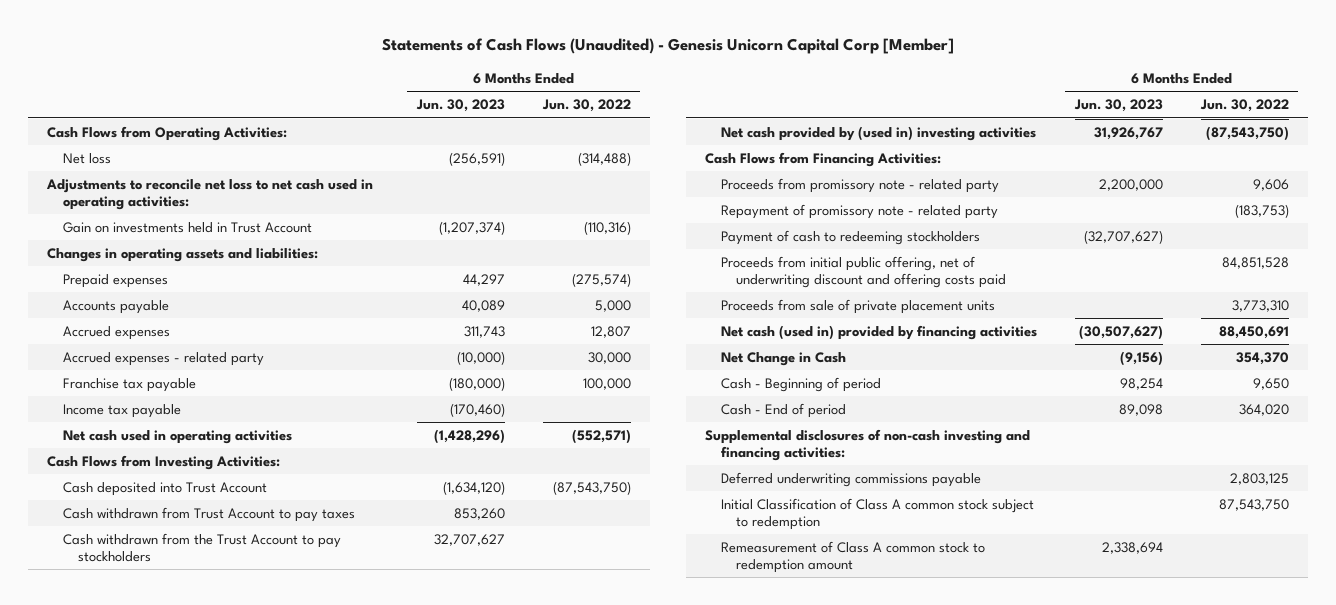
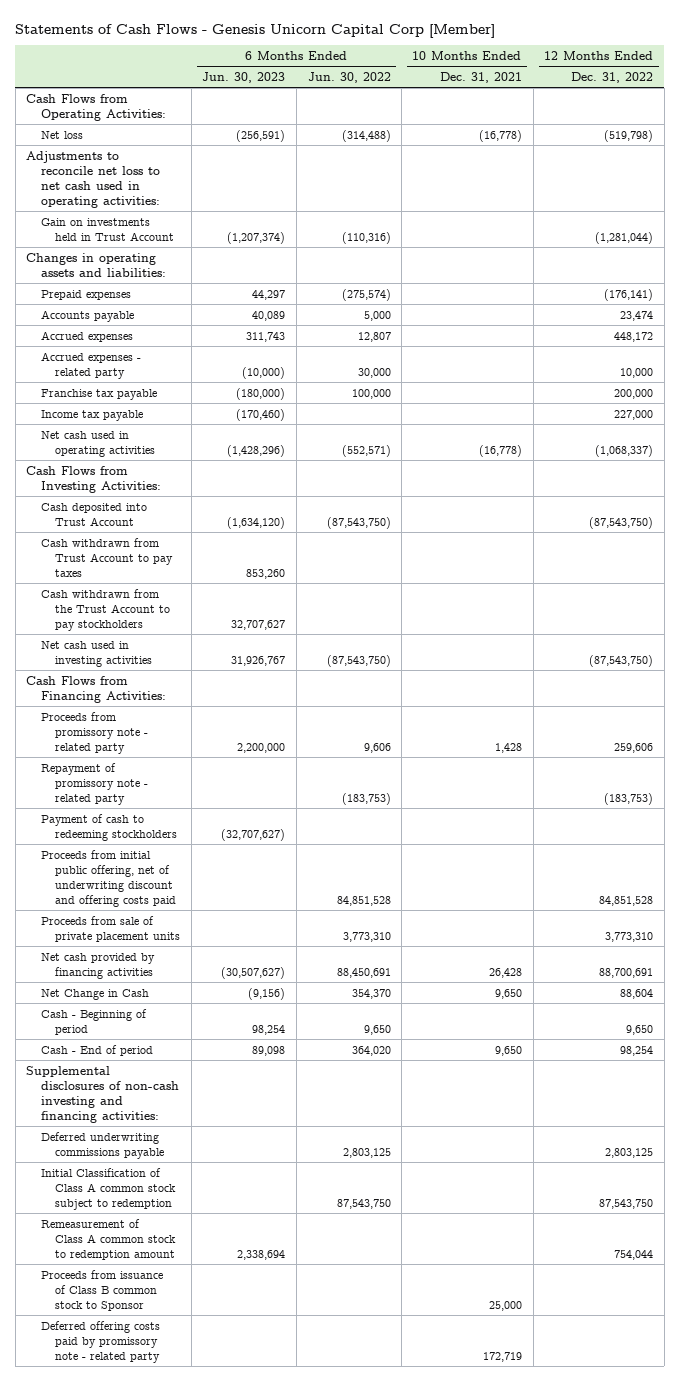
- Statements of Cash Flows (Unaudited) - Genesis Unicorn Capital Corp [Member]
+ Statements of Cash Flows - Genesis Unicorn Capital Corp [Member]
- | 6 Months Ended Jun. 30, 2023 | 6 Months Ended Jun. 30, 2022
+ | 6 Months Ended Jun. 30, 2023 | 6 Months Ended Jun. 30, 2022 | 10 Months Ended Dec. 31, 2021 | 12 Months Ended Dec. 31, 2022
- Net cash provided by (used in) investing activities | 31,926,767 | (87,543,750)
+ Net cash used in investing activities | 31,926,767 | (87,543,750) | | (87,543,750)
- Net cash (used in) provided by financing activities | (30,507,627) | 88,450,691
+ Net cash provided by financing activities | (30,507,627) | 88,450,691 | 26,428 | 88,700,691
+ Proceeds from issuance of Class B common stock to Sponsor | | | 25,000 |
+ Deferred offering costs paid by promissory note - related party | | | 172,719 |

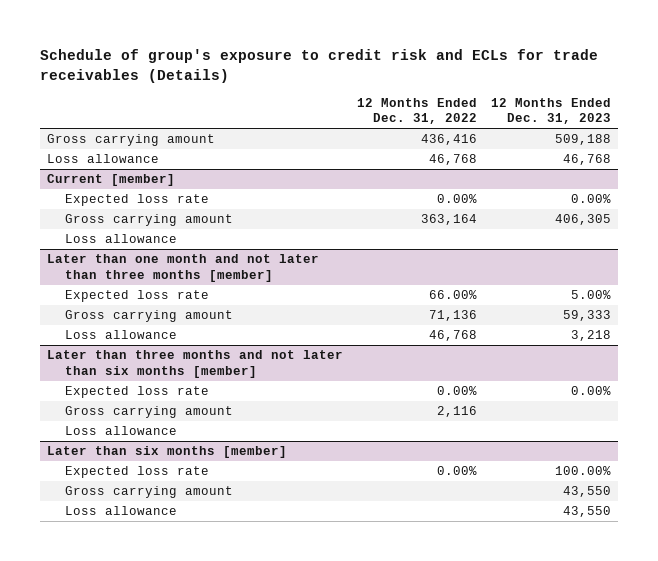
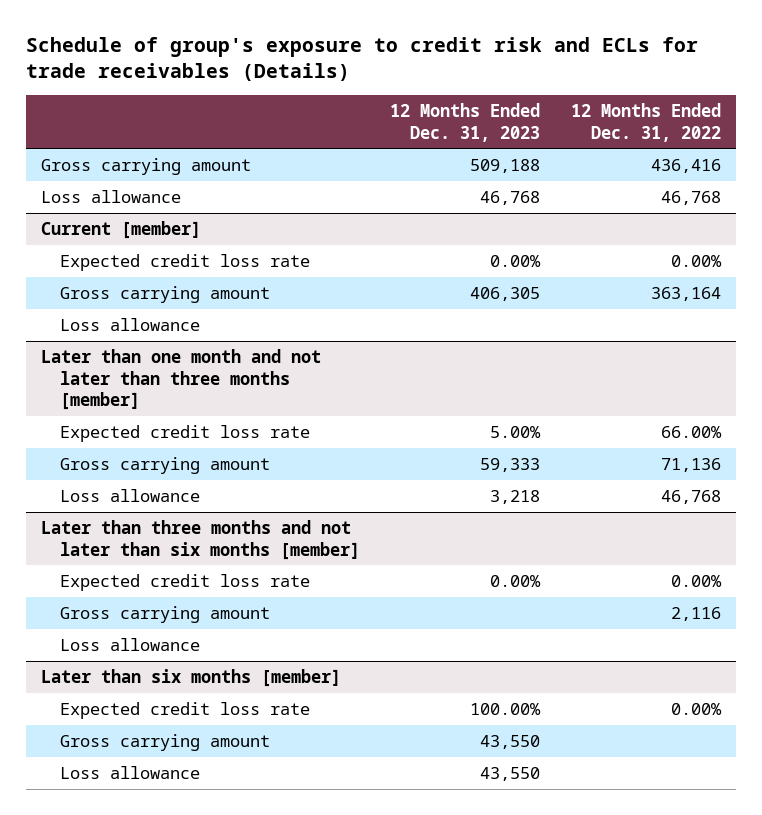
- | 12 Months Ended Dec. 31, 2022 | 12 Months Ended Dec. 31, 2023
+ | 12 Months Ended Dec. 31, 2023 | 12 Months Ended Dec. 31, 2022
@ Current [member]
- Expected loss rate | 0.00% | 0.00%
+ Expected credit loss rate | 0.00% | 0.00%
@ Later than one month and not later than three months [member]
- Expected loss rate | 66.00% | 5.00%
+ Expected credit loss rate | 5.00% | 66.00%
@ Later than three months and not later than six months [member]
- Expected loss rate | 0.00% | 0.00%
+ Expected credit loss rate | 0.00% | 0.00%
@ Later than six months [member]
- Expected loss rate | 0.00% | 100.00%
+ Expected credit loss rate | 100.00% | 0.00%

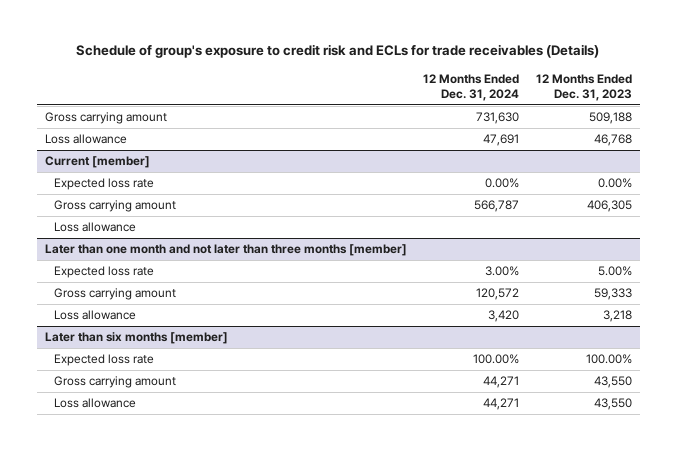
- | 12 Months Ended Dec. 31, 2023 | 12 Months Ended Dec. 31, 2022
+ | 12 Months Ended Dec. 31, 2024 | 12 Months Ended Dec. 31, 2023
@ Current [member]
- Expected credit loss rate | 0.00% | 0.00%
+ Expected loss rate | 0.00% | 0.00%
@ Later than one month and not later than three months [member]
- Expected credit loss rate | 5.00% | 66.00%
+ Expected loss rate | 3.00% | 5.00%
- Later than three months and not later than six months [member]
- Expected credit loss rate | 0.00% | 0.00%
- Gross carrying amount | | 2,116
- Loss allowance
@ Later than six months [member]
- Expected credit loss rate | 100.00% | 0.00%
+ Expected loss rate | 100.00% | 100.00%

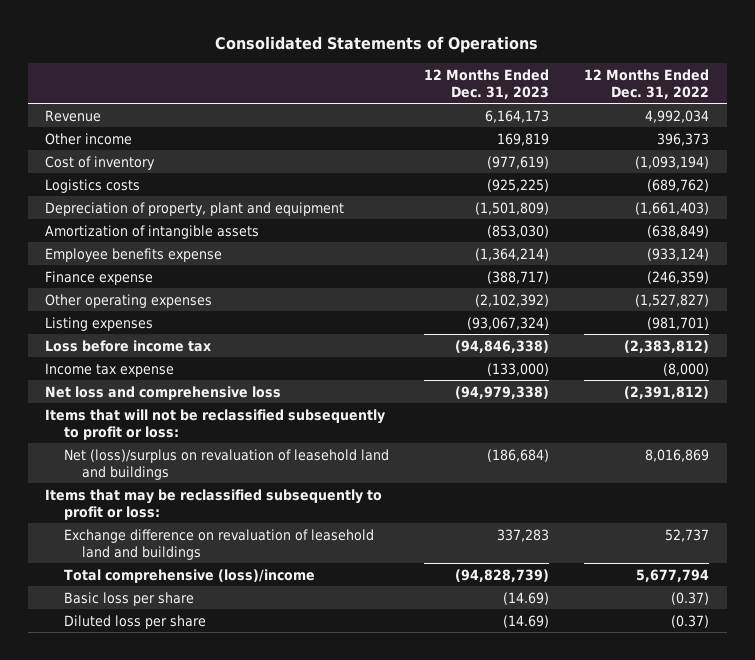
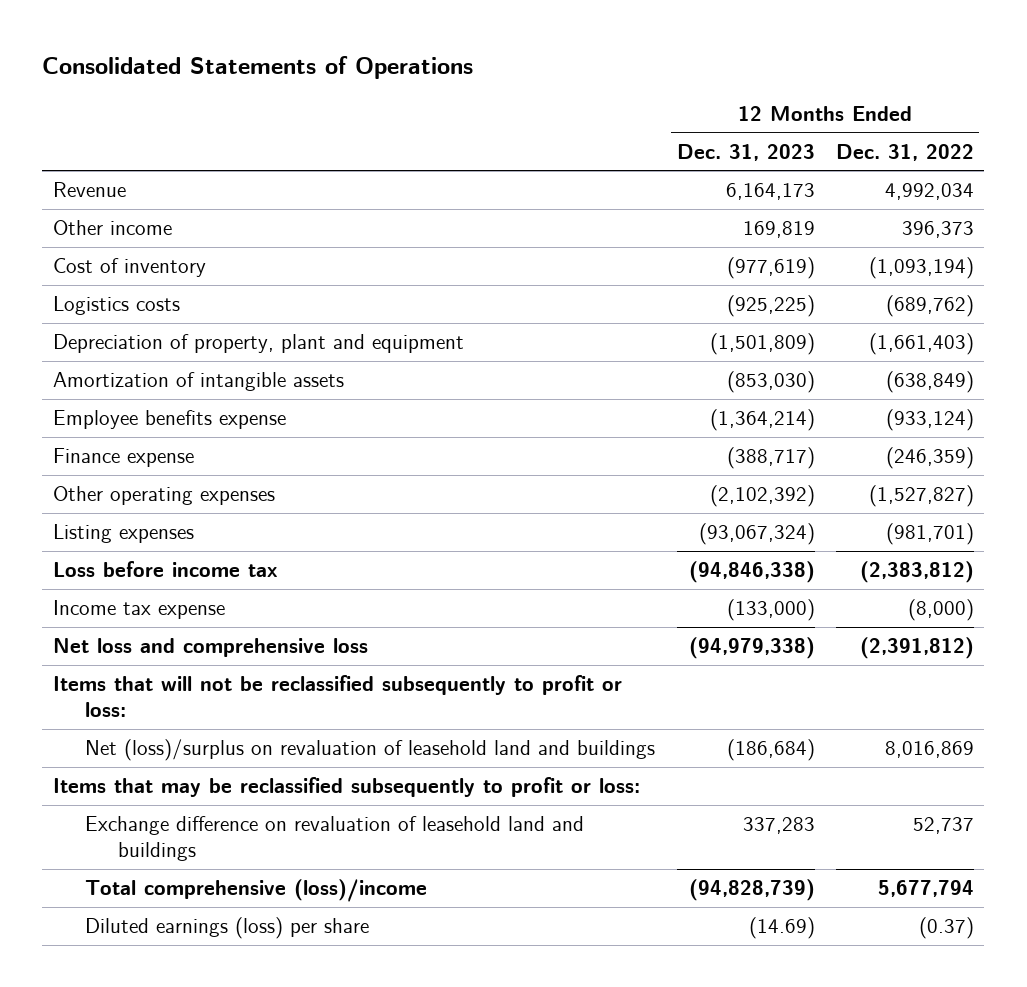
- Basic loss per share | (14.69) | (0.37)
- Diluted loss per share | (14.69) | (0.37)
+ Diluted earnings (loss) per share | (14.69) | (0.37)

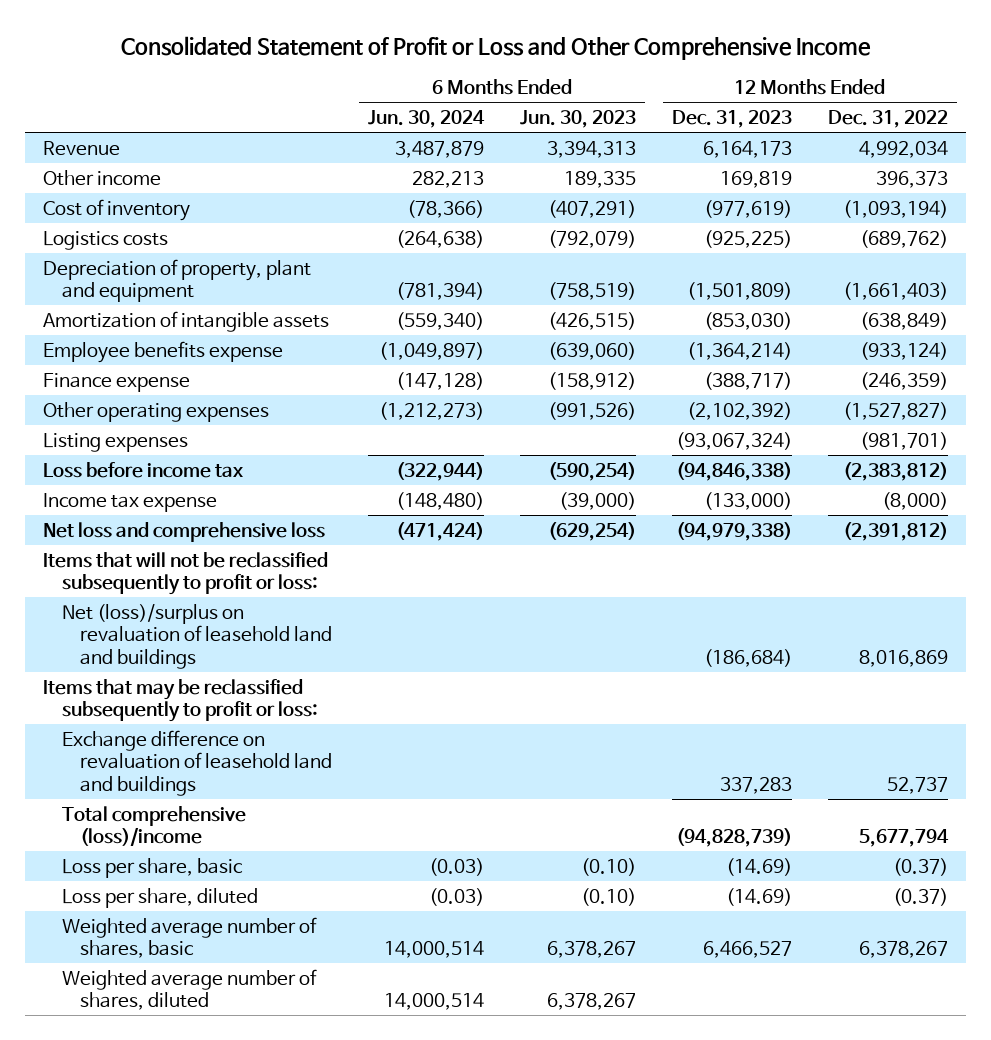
- Consolidated Statements of Operations
+ Consolidated Statement of Profit or Loss and Other Comprehensive Income
- | 12 Months Ended Dec. 31, 2023 | 12 Months Ended Dec. 31, 2022
+ | 6 Months Ended Jun. 30, 2024 | 6 Months Ended Jun. 30, 2023 | 12 Months Ended Dec. 31, 2023 | 12 Months Ended Dec. 31, 2022
- Diluted earnings (loss) per share | (14.69) | (0.37)
+ Loss per share, basic | (0.03) | (0.10) | (14.69) | (0.37)
+ Loss per share, diluted | (0.03) | (0.10) | (14.69) | (0.37)
+ Weighted average number of shares, basic | 14,000,514 | 6,378,267 | 6,466,527 | 6,378,267
+ Weighted average number of shares, diluted | 14,000,514 | 6,378,267 | |

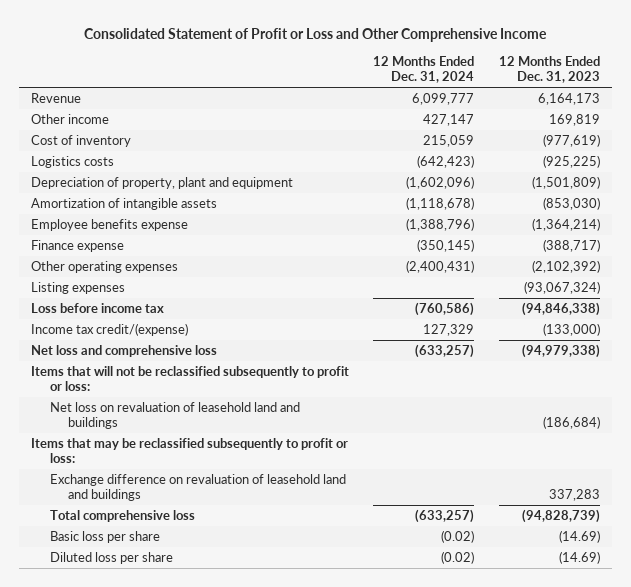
- | 6 Months Ended Jun. 30, 2024 | 6 Months Ended Jun. 30, 2023 | 12 Months Ended Dec. 31, 2023 | 12 Months Ended Dec. 31, 2022
+ | 12 Months Ended Dec. 31, 2024 | 12 Months Ended Dec. 31, 2023
- Income tax expense | (148,480) | (39,000) | (133,000) | (8,000)
+ Income tax credit/(expense) | 127,329 | (133,000)
- Net (loss)/surplus on revaluation of leasehold land and buildings | | | (186,684) | 8,016,869
+ Net loss on revaluation of leasehold land and buildings | | (186,684)
- Total comprehensive (loss)/income | | | (94,828,739) | 5,677,794
- Loss per share, basic | (0.03) | (0.10) | (14.69) | (0.37)
- Loss per share, diluted | (0.03) | (0.10) | (14.69) | (0.37)
- Weighted average number of shares, basic | 14,000,514 | 6,378,267 | 6,466,527 | 6,378,267
- Weighted average number of shares, diluted | 14,000,514 | 6,378,267 | |
+ Total comprehensive loss | (633,257) | (94,828,739)
+ Basic loss per share | (0.02) | (14.69)
+ Diluted loss per share | (0.02) | (14.69)

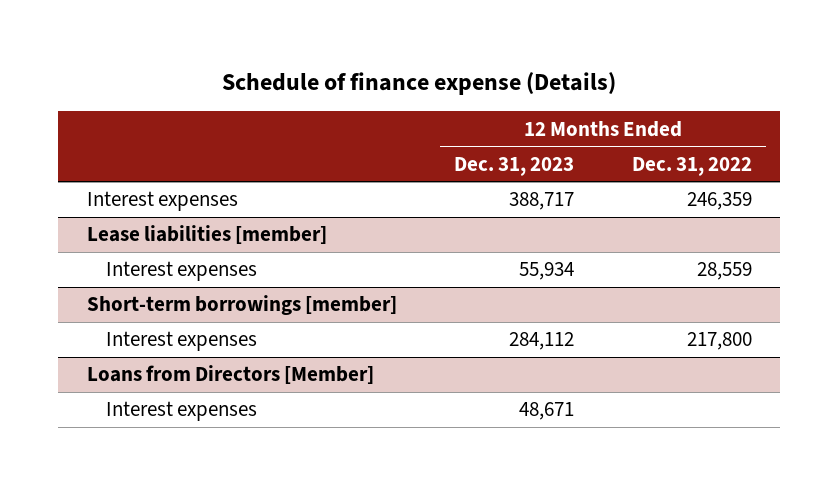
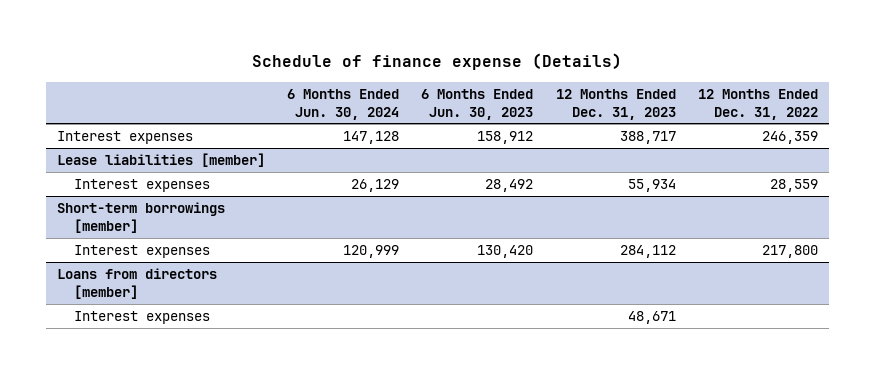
- | 12 Months Ended Dec. 31, 2023 | 12 Months Ended Dec. 31, 2022
+ | 6 Months Ended Jun. 30, 2024 | 6 Months Ended Jun. 30, 2023 | 12 Months Ended Dec. 31, 2023 | 12 Months Ended Dec. 31, 2022
- Loans from Directors [Member]
+ Loans from directors [member]

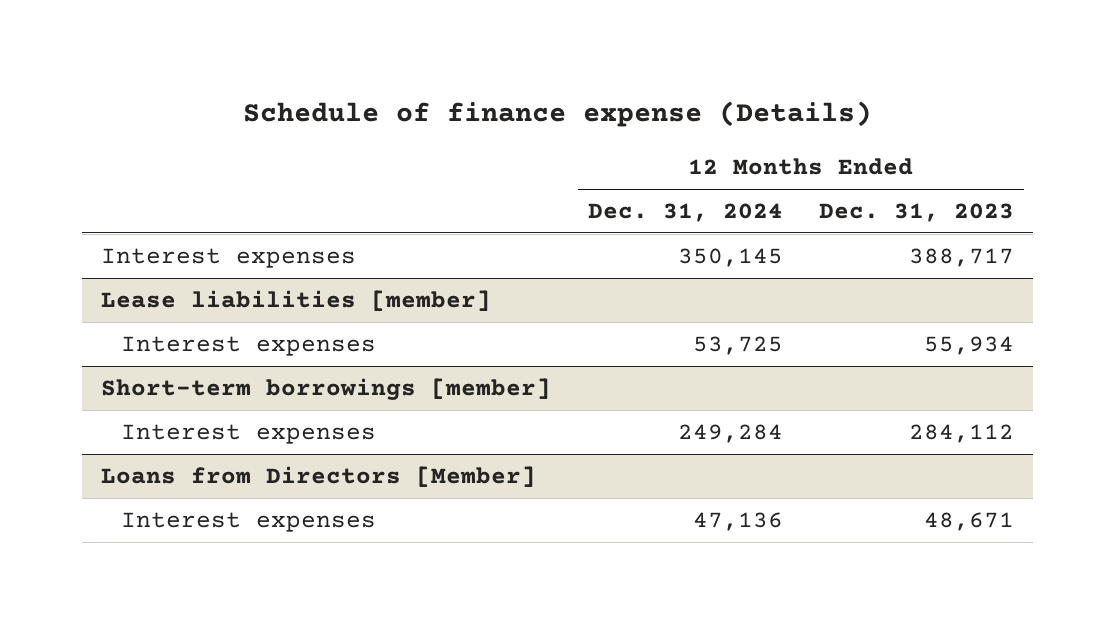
- | 6 Months Ended Jun. 30, 2024 | 6 Months Ended Jun. 30, 2023 | 12 Months Ended Dec. 31, 2023 | 12 Months Ended Dec. 31, 2022
+ | 12 Months Ended Dec. 31, 2024 | 12 Months Ended Dec. 31, 2023
- Loans from directors [member]
+ Loans from Directors [Member]

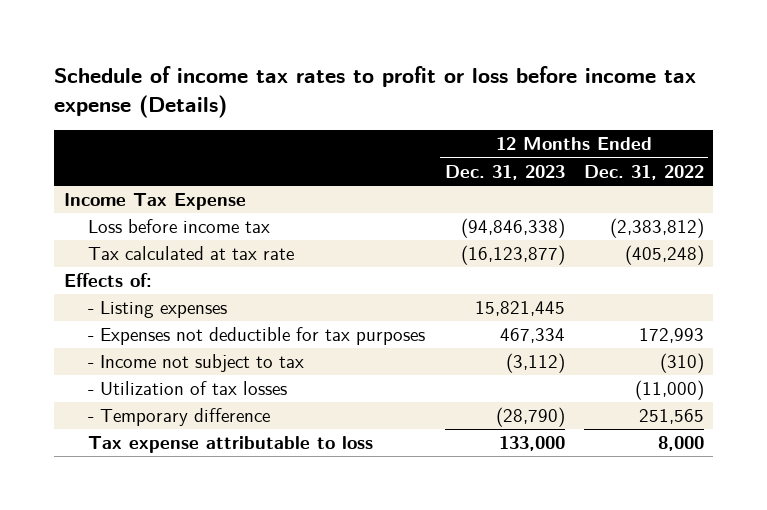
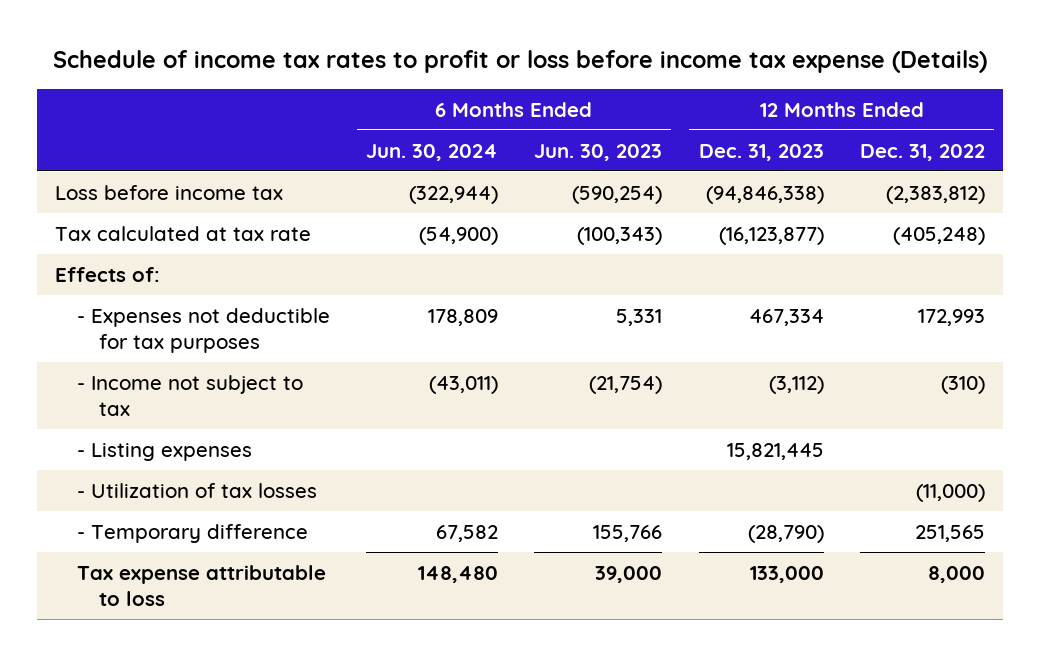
- | 12 Months Ended Dec. 31, 2023 | 12 Months Ended Dec. 31, 2022
+ | 6 Months Ended Jun. 30, 2024 | 6 Months Ended Jun. 30, 2023 | 12 Months Ended Dec. 31, 2023 | 12 Months Ended Dec. 31, 2022
- Income Tax Expense
moved down: - Listing expenses | | | 15,821,445 |

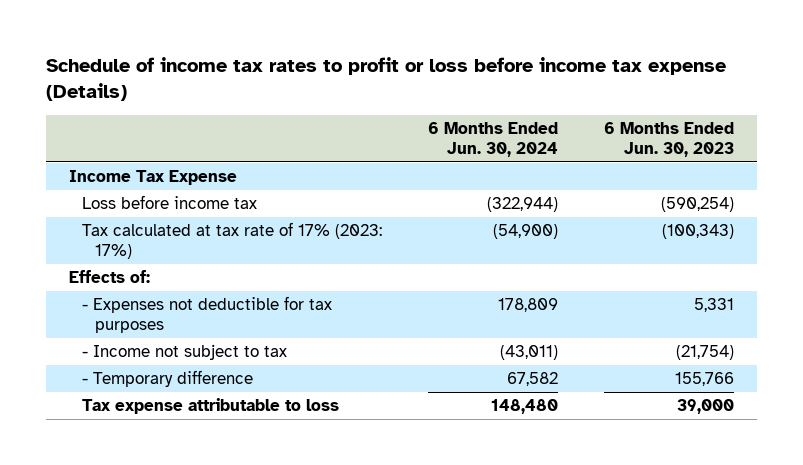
- | 6 Months Ended Jun. 30, 2024 | 6 Months Ended Jun. 30, 2023 | 12 Months Ended Dec. 31, 2023 | 12 Months Ended Dec. 31, 2022
+ | 6 Months Ended Jun. 30, 2024 | 6 Months Ended Jun. 30, 2023
+ Income Tax Expense
- Tax calculated at tax rate | (54,900) | (100,343) | (16,123,877) | (405,248)
+ Tax calculated at tax rate of 17% (2023: 17%) | (54,900) | (100,343)
- - Listing expenses | | | 15,821,445 |
- - Utilization of tax losses | | | | (11,000)

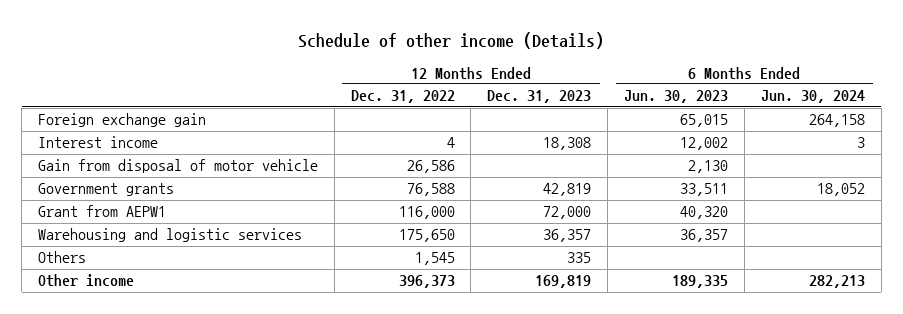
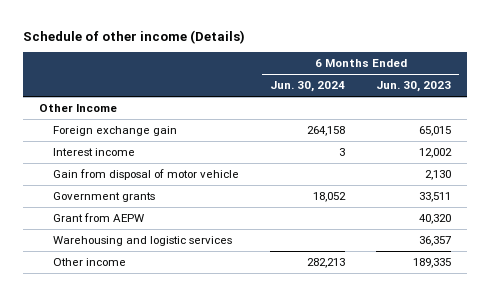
- | 12 Months Ended Dec. 31, 2022 | 12 Months Ended Dec. 31, 2023 | 6 Months Ended Jun. 30, 2023 | 6 Months Ended Jun. 30, 2024
+ | 6 Months Ended Jun. 30, 2024 | 6 Months Ended Jun. 30, 2023
+ Other Income
- Grant from AEPW1 | 116,000 | 72,000 | 40,320 |
+ Grant from AEPW | | 40,320
- Others | 1,545 | 335 | |

